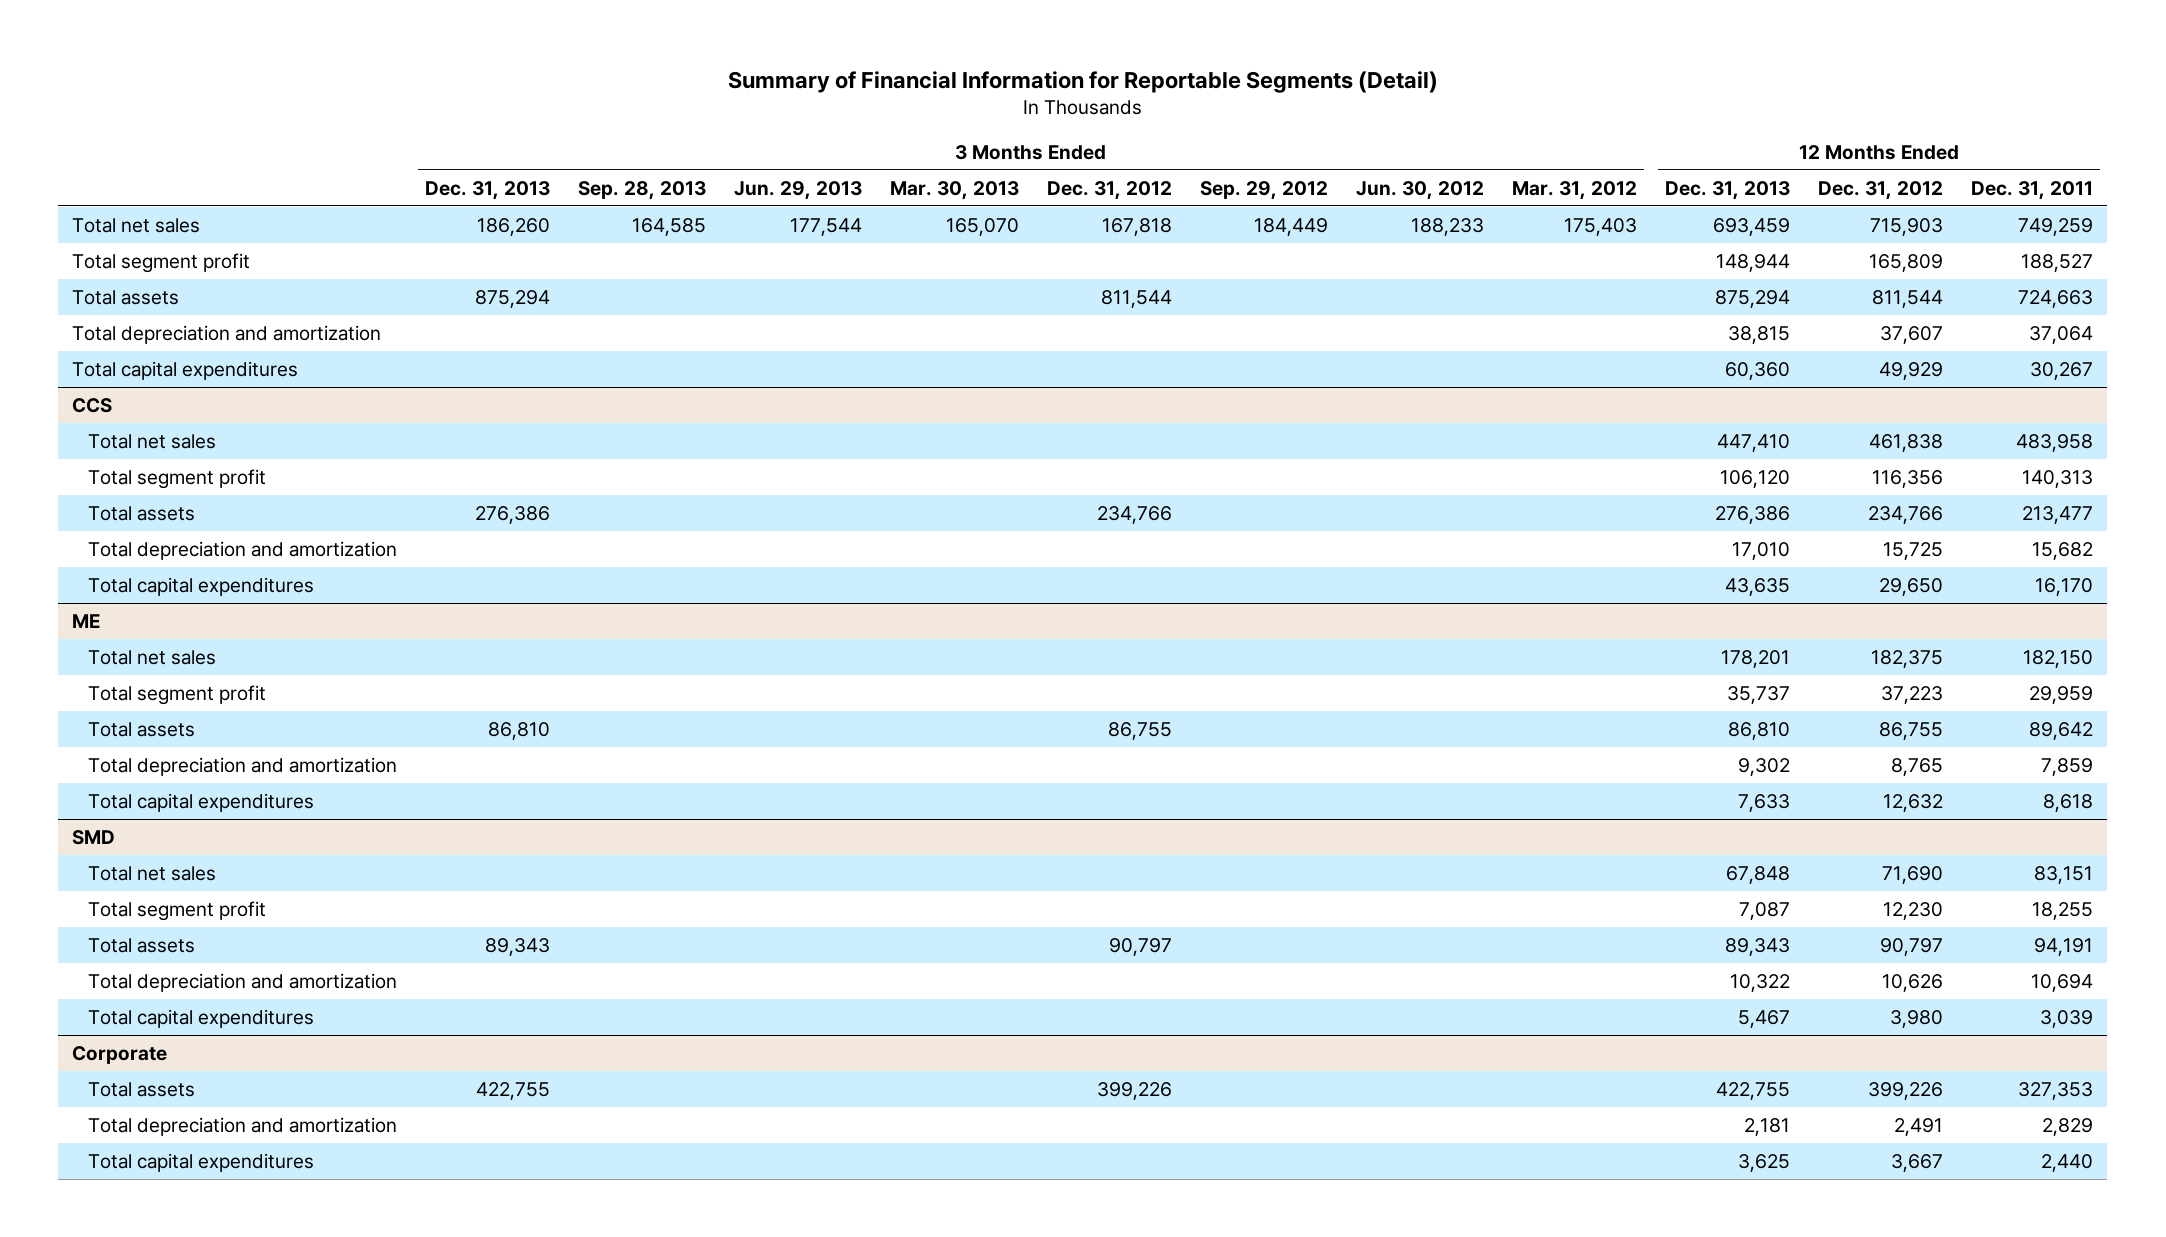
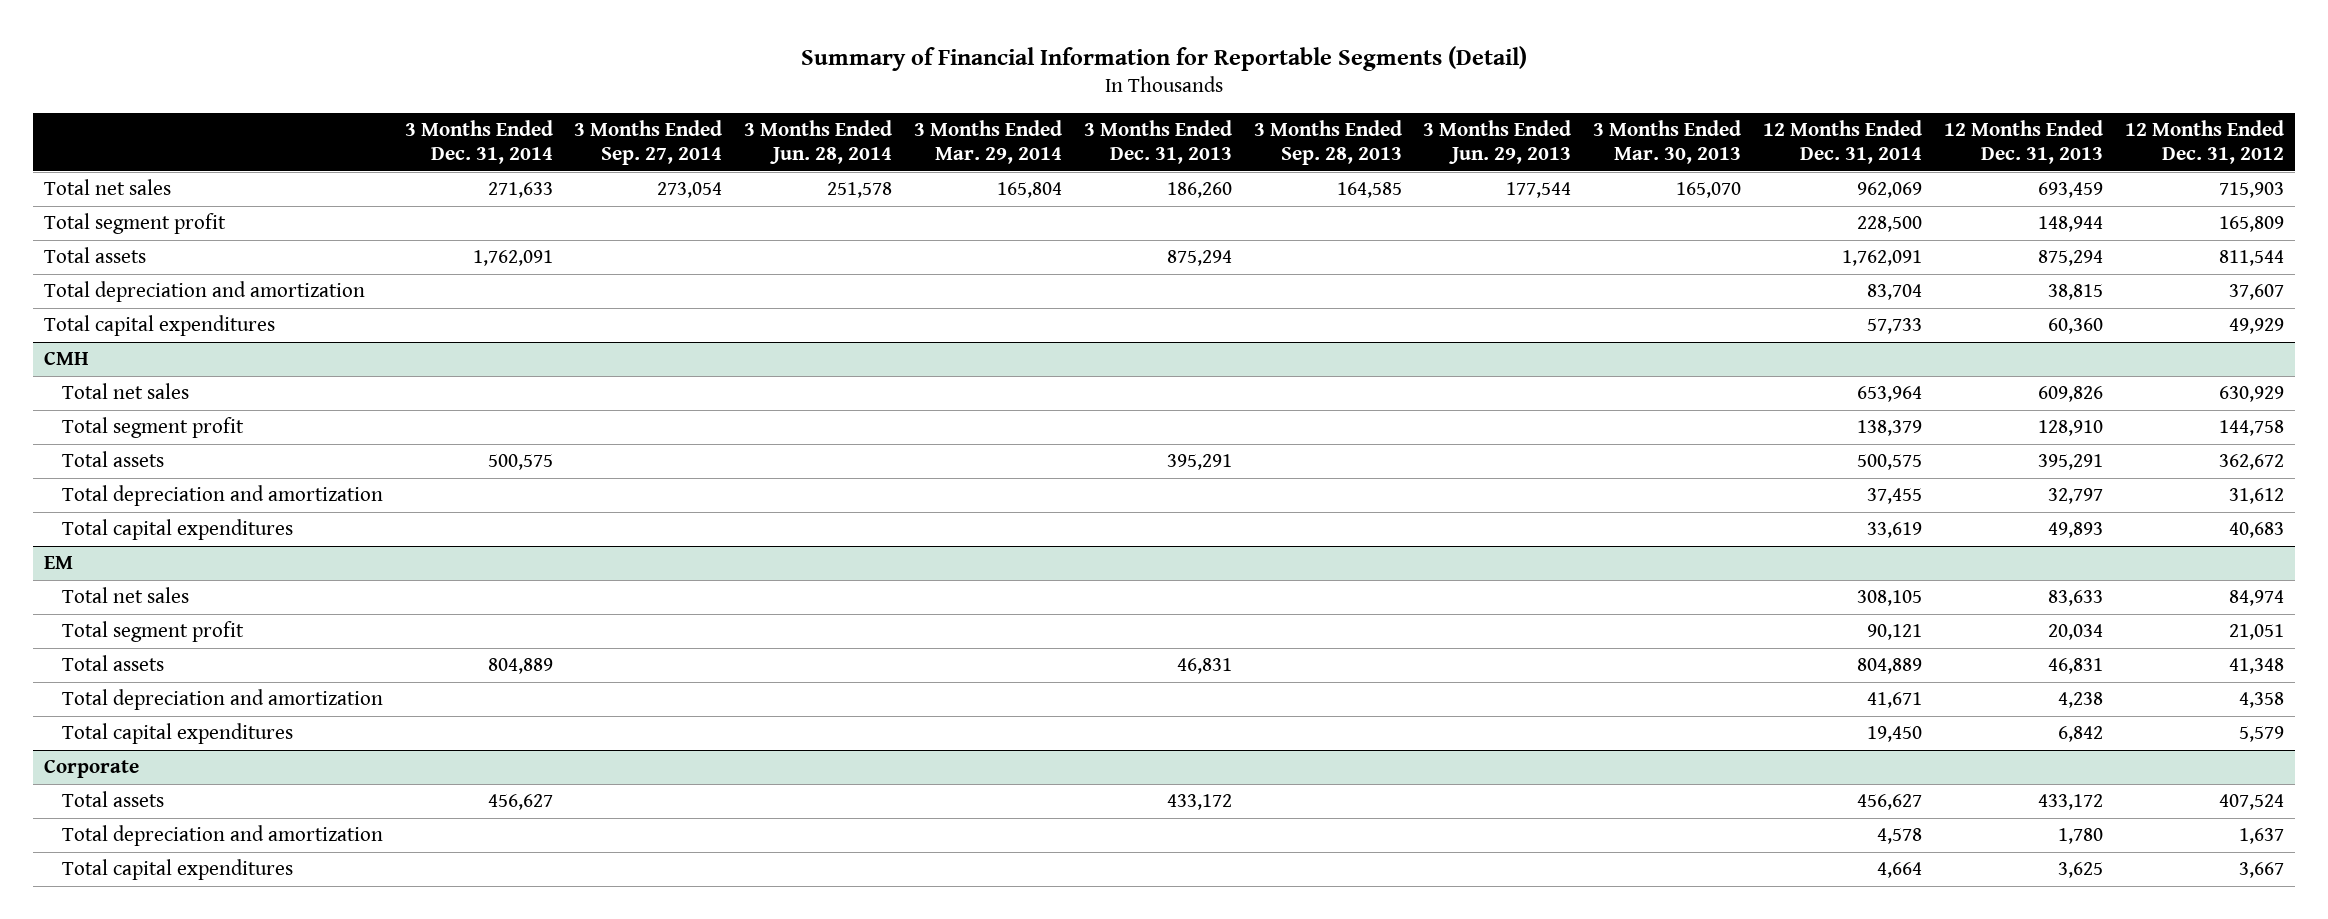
- | 3 Months Ended Dec. 31, 2013 | 3 Months Ended Sep. 28, 2013 | 3 Months Ended Jun. 29, 2013 | 3 Months Ended Mar. 30, 2013 | 3 Months Ended Dec. 31, 2012 | 3 Months Ended Sep. 29, 2012 | 3 Months Ended Jun. 30, 2012 | 3 Months Ended Mar. 31, 2012 | 12 Months Ended Dec. 31, 2013 | 12 Months Ended Dec. 31, 2012 | 12 Months Ended Dec. 31, 2011
+ | 3 Months Ended Dec. 31, 2014 | 3 Months Ended Sep. 27, 2014 | 3 Months Ended Jun. 28, 2014 | 3 Months Ended Mar. 29, 2014 | 3 Months Ended Dec. 31, 2013 | 3 Months Ended Sep. 28, 2013 | 3 Months Ended Jun. 29, 2013 | 3 Months Ended Mar. 30, 2013 | 12 Months Ended Dec. 31, 2014 | 12 Months Ended Dec. 31, 2013 | 12 Months Ended Dec. 31, 2012
- CCS
- Total net sales | | | | | | | | | 447,410 | 461,838 | 483,958
- Total segment profit | | | | | | | | | 106,120 | 116,356 | 140,313
- Total assets | 276,386 | | | | 234,766 | | | | 276,386 | 234,766 | 213,477
- Total depreciation and amortization | | | | | | | | | 17,010 | 15,725 | 15,682
- Total capital expenditures | | | | | | | | | 43,635 | 29,650 | 16,170
- ME
- Total net sales | | | | | | | | | 178,201 | 182,375 | 182,150
- Total segment profit | | | | | | | | | 35,737 | 37,223 | 29,959
- Total assets | 86,810 | | | | 86,755 | | | | 86,810 | 86,755 | 89,642
- Total depreciation and amortization | | | | | | | | | 9,302 | 8,765 | 7,859
- Total capital expenditures | | | | | | | | | 7,633 | 12,632 | 8,618
- SMD
- Total net sales | | | | | | | | | 67,848 | 71,690 | 83,151
- Total segment profit | | | | | | | | | 7,087 | 12,230 | 18,255
- Total assets | 89,343 | | | | 90,797 | | | | 89,343 | 90,797 | 94,191
- Total depreciation and amortization | | | | | | | | | 10,322 | 10,626 | 10,694
- Total capital expenditures | | | | | | | | | 5,467 | 3,980 | 3,039
+ CMH
+ Total net sales | | | | | | | | | 653,964 | 609,826 | 630,929
+ Total segment profit | | | | | | | | | 138,379 | 128,910 | 144,758
+ Total assets | 500,575 | | | | 395,291 | | | | 500,575 | 395,291 | 362,672
+ Total depreciation and amortization | | | | | | | | | 37,455 | 32,797 | 31,612
+ Total capital expenditures | | | | | | | | | 33,619 | 49,893 | 40,683
+ EM
+ Total net sales | | | | | | | | | 308,105 | 83,633 | 84,974
+ Total segment profit | | | | | | | | | 90,121 | 20,034 | 21,051
+ Total assets | 804,889 | | | | 46,831 | | | | 804,889 | 46,831 | 41,348
+ Total depreciation and amortization | | | | | | | | | 41,671 | 4,238 | 4,358
+ Total capital expenditures | | | | | | | | | 19,450 | 6,842 | 5,579
@ Corporate
- Total assets | 422,755 | | | | 399,226 | | | | 422,755 | 399,226 | 327,353
- Total depreciation and amortization | | | | | | | | | 2,181 | 2,491 | 2,829
+ Total assets | 456,627 | | | | 433,172 | | | | 456,627 | 433,172 | 407,524
+ Total depreciation and amortization | | | | | | | | | 4,578 | 1,780 | 1,637

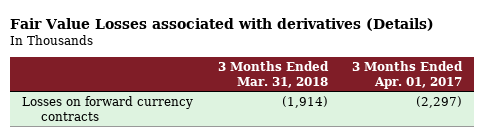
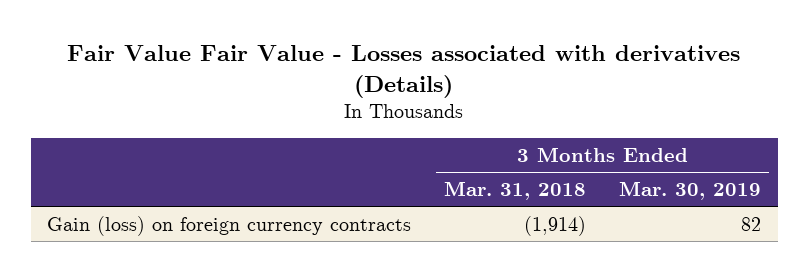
- Fair Value Losses associated with derivatives (Details)
+ Fair Value Fair Value - Losses associated with derivatives (Details)
- | 3 Months Ended Mar. 31, 2018 | 3 Months Ended Apr. 01, 2017
+ | 3 Months Ended Mar. 31, 2018 | 3 Months Ended Mar. 30, 2019
- Losses on forward currency contracts | (1,914) | (2,297)
+ Gain (loss) on foreign currency contracts | (1,914) | 82

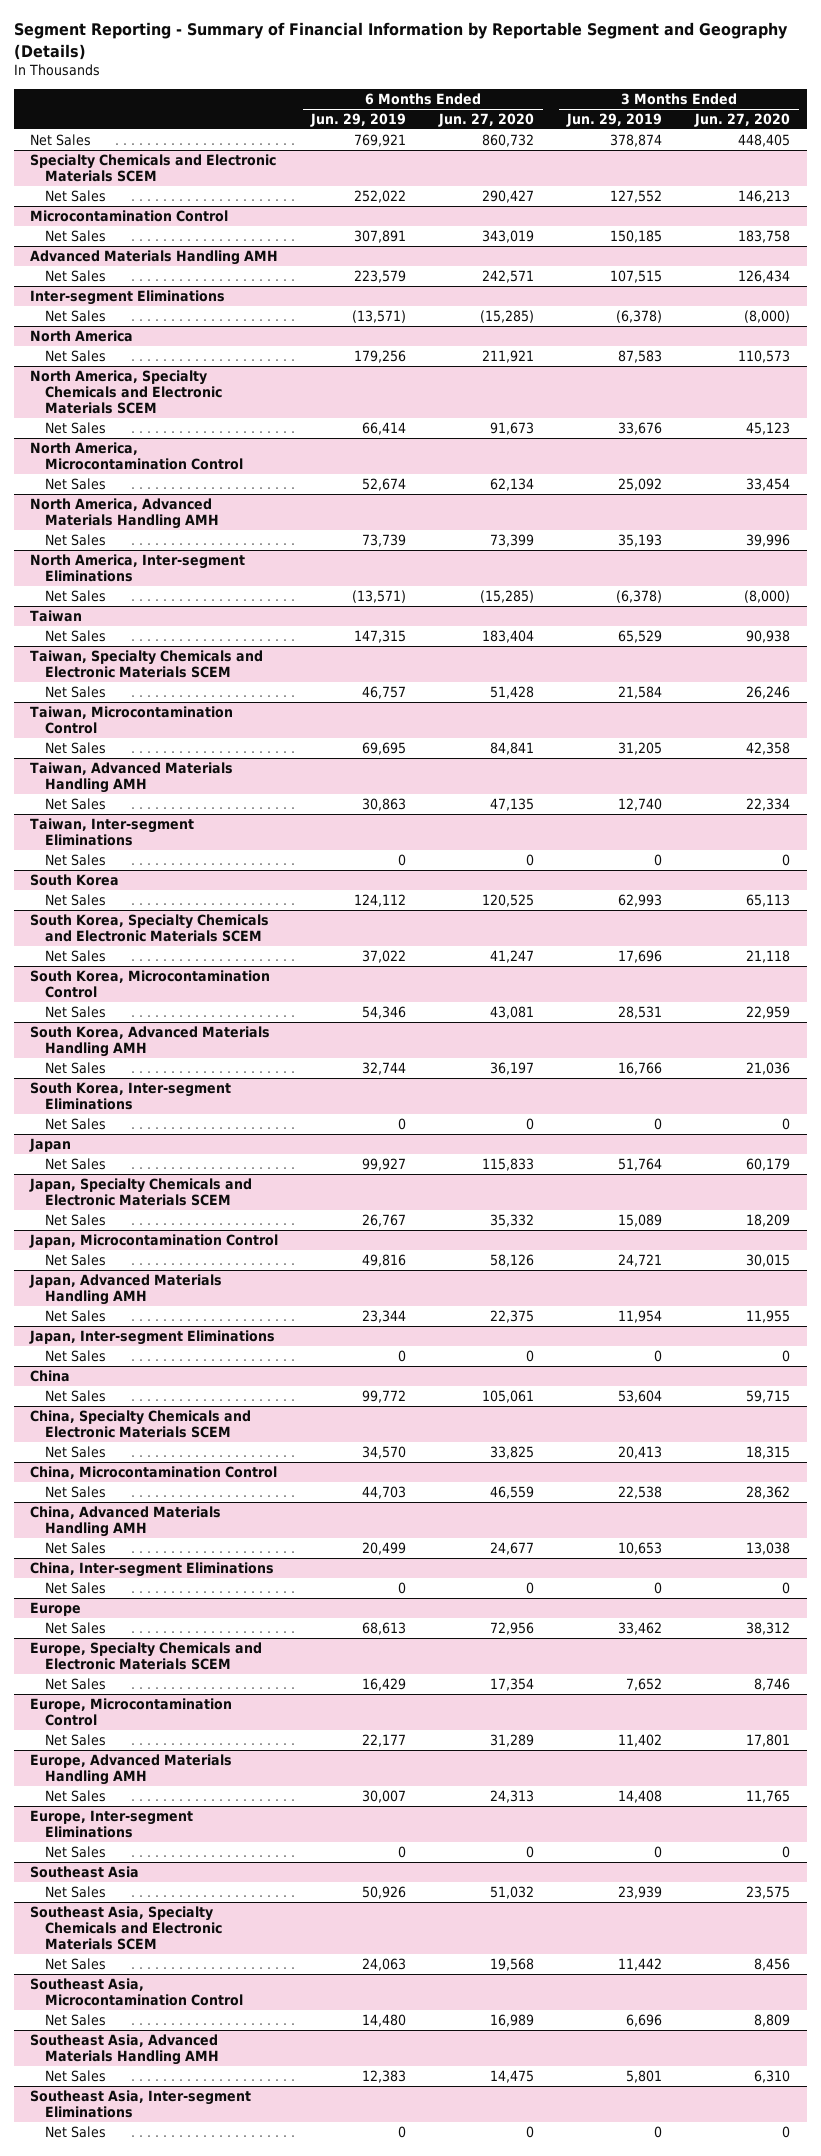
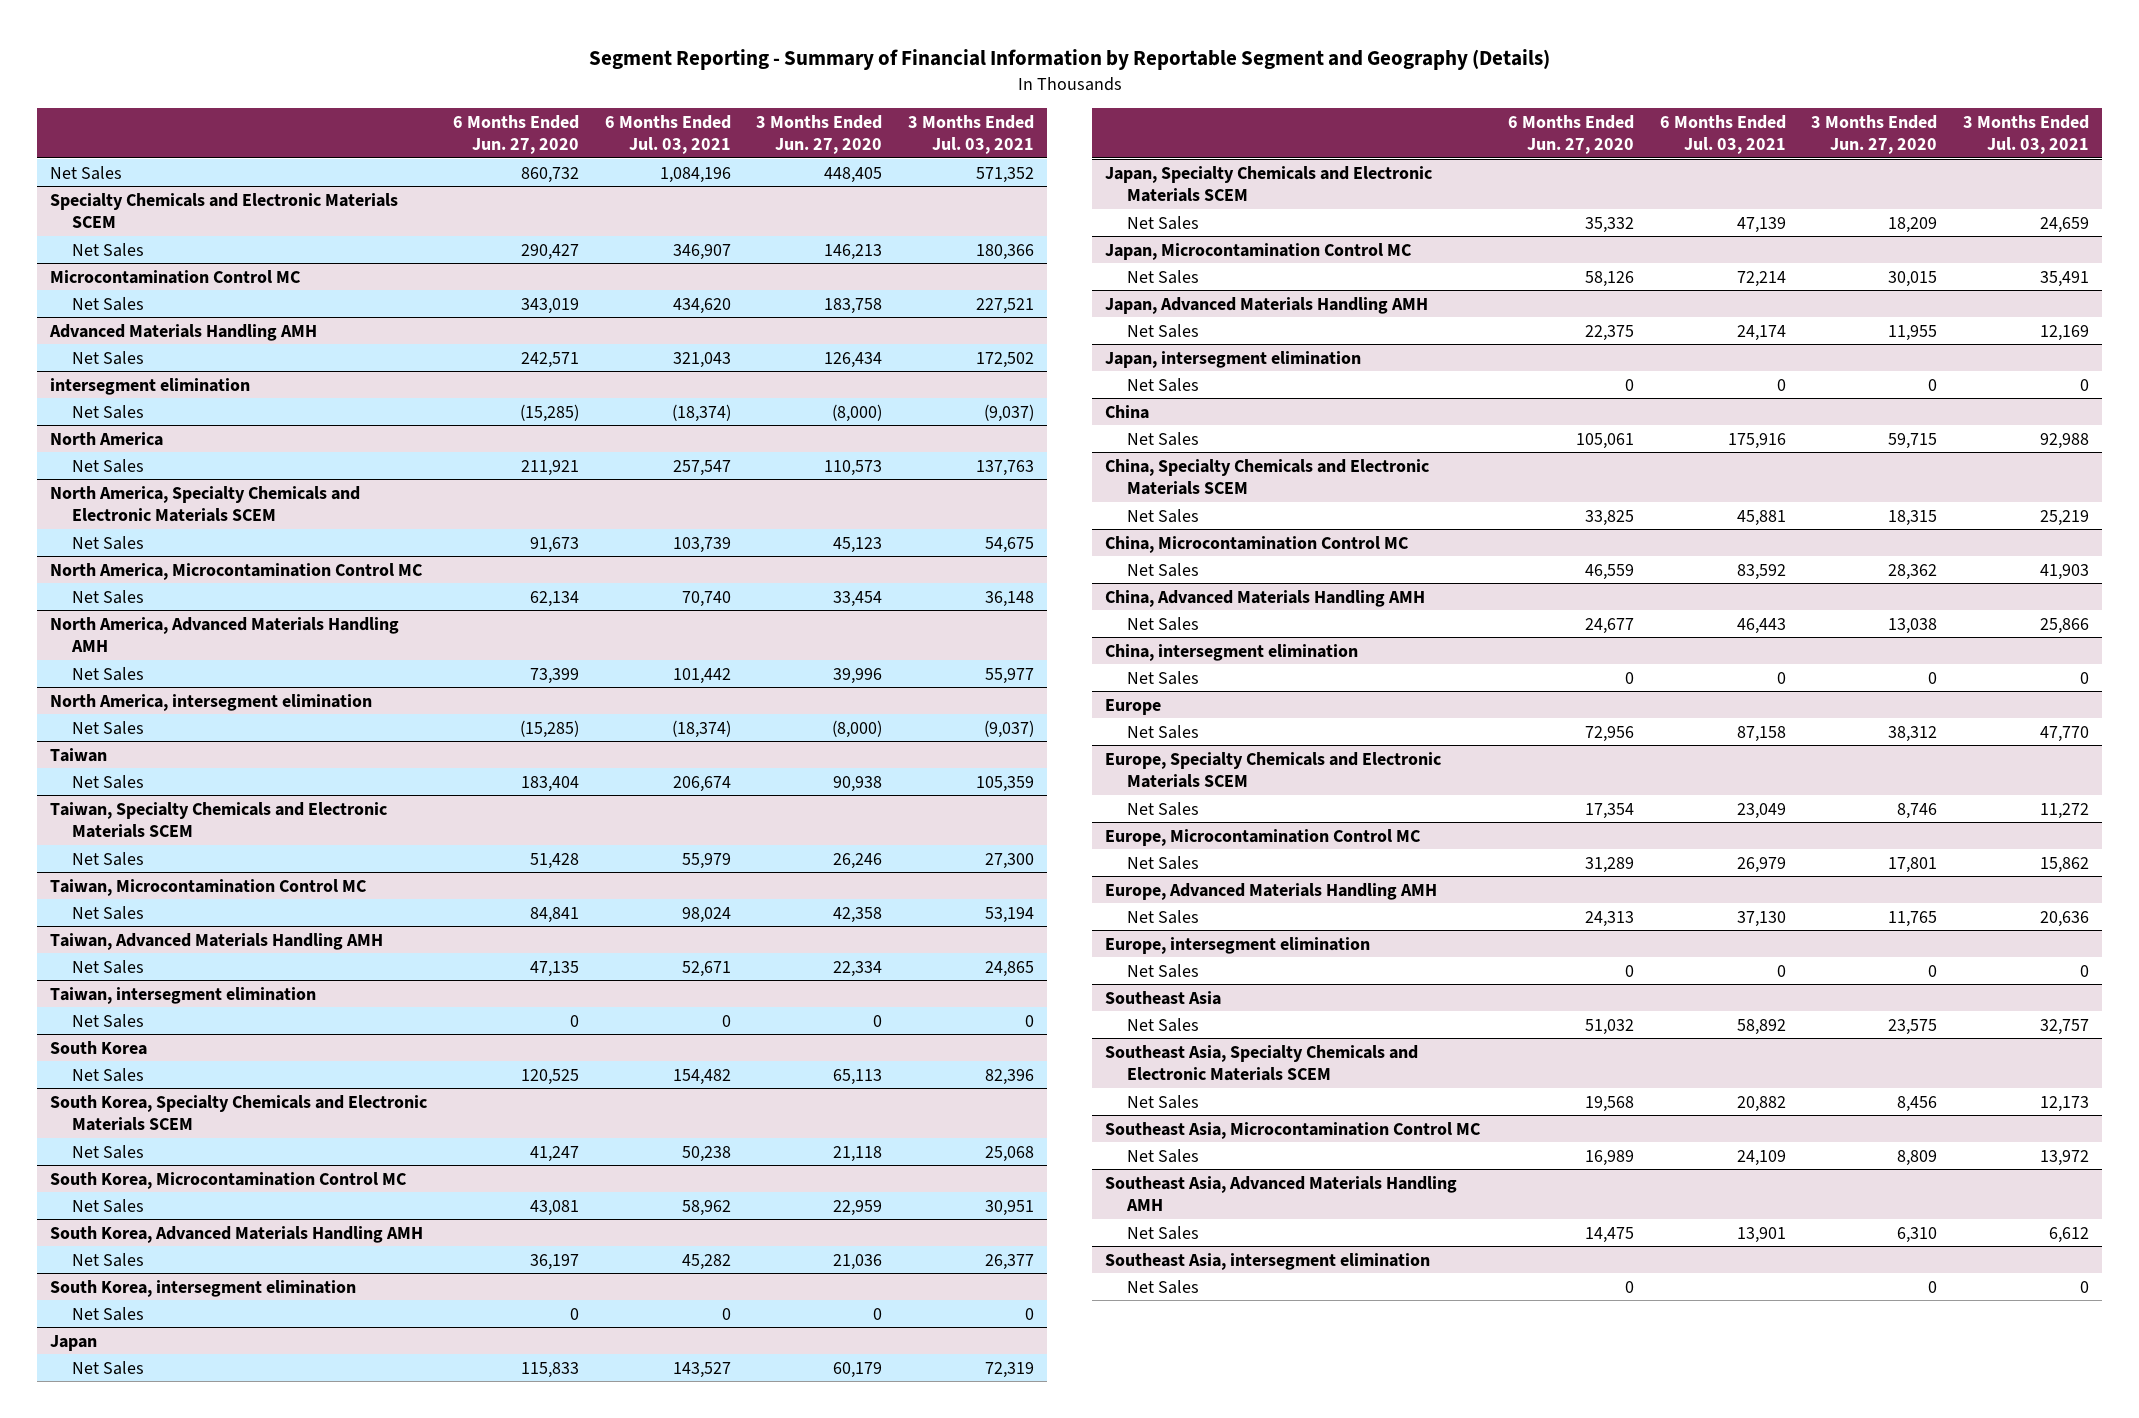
- | 6 Months Ended Jun. 29, 2019 | 6 Months Ended Jun. 27, 2020 | 3 Months Ended Jun. 29, 2019 | 3 Months Ended Jun. 27, 2020
+ | 6 Months Ended Jun. 27, 2020 | 6 Months Ended Jul. 03, 2021 | 3 Months Ended Jun. 27, 2020 | 3 Months Ended Jul. 03, 2021
- Microcontamination Control
+ Microcontamination Control MC
- Inter-segment Eliminations
+ intersegment elimination
- North America, Microcontamination Control
+ North America, Microcontamination Control MC
- North America, Inter-segment Eliminations
+ North America, intersegment elimination
- Taiwan, Microcontamination Control
+ Taiwan, Microcontamination Control MC
- Taiwan, Inter-segment Eliminations
+ Taiwan, intersegment elimination
- South Korea, Microcontamination Control
+ South Korea, Microcontamination Control MC
- South Korea, Inter-segment Eliminations
+ South Korea, intersegment elimination
- Japan, Microcontamination Control
+ Japan, Microcontamination Control MC
- Japan, Inter-segment Eliminations
+ Japan, intersegment elimination
- China, Microcontamination Control
+ China, Microcontamination Control MC
- China, Inter-segment Eliminations
+ China, intersegment elimination
- Europe, Microcontamination Control
+ Europe, Microcontamination Control MC
- Europe, Inter-segment Eliminations
+ Europe, intersegment elimination
- Southeast Asia, Microcontamination Control
+ Southeast Asia, Microcontamination Control MC
- Southeast Asia, Inter-segment Eliminations
+ Southeast Asia, intersegment elimination

